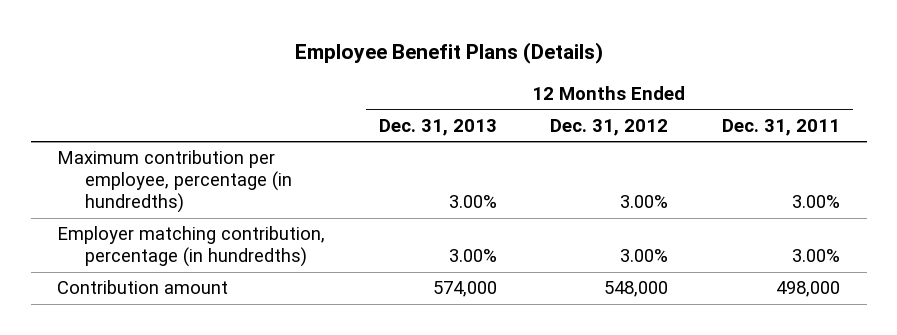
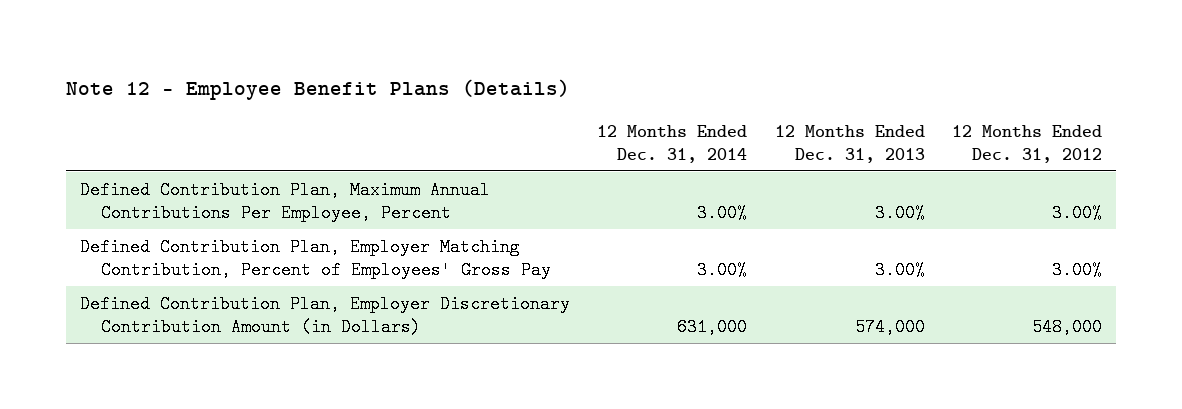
- Employee Benefit Plans (Details)
+ Note 12 - Employee Benefit Plans (Details)
- | 12 Months Ended Dec. 31, 2013 | 12 Months Ended Dec. 31, 2012 | 12 Months Ended Dec. 31, 2011
+ | 12 Months Ended Dec. 31, 2014 | 12 Months Ended Dec. 31, 2013 | 12 Months Ended Dec. 31, 2012
- Maximum contribution per employee, percentage (in hundredths) | 3.00% | 3.00% | 3.00%
- Employer matching contribution, percentage (in hundredths) | 3.00% | 3.00% | 3.00%
- Contribution amount | 574,000 | 548,000 | 498,000
+ Defined Contribution Plan, Maximum Annual Contributions Per Employee, Percent | 3.00% | 3.00% | 3.00%
+ Defined Contribution Plan, Employer Matching Contribution, Percent of Employees' Gross Pay | 3.00% | 3.00% | 3.00%
+ Defined Contribution Plan, Employer Discretionary Contribution Amount (in Dollars) | 631,000 | 574,000 | 548,000

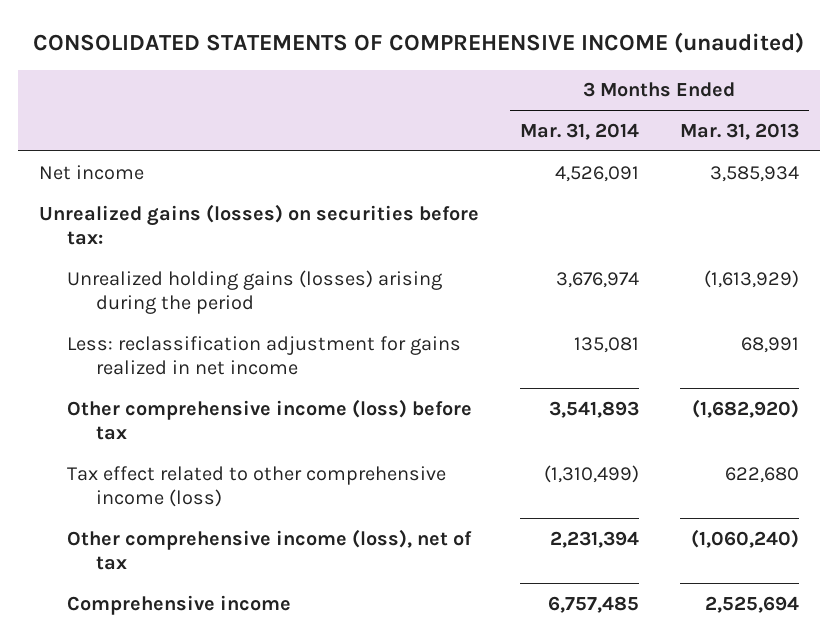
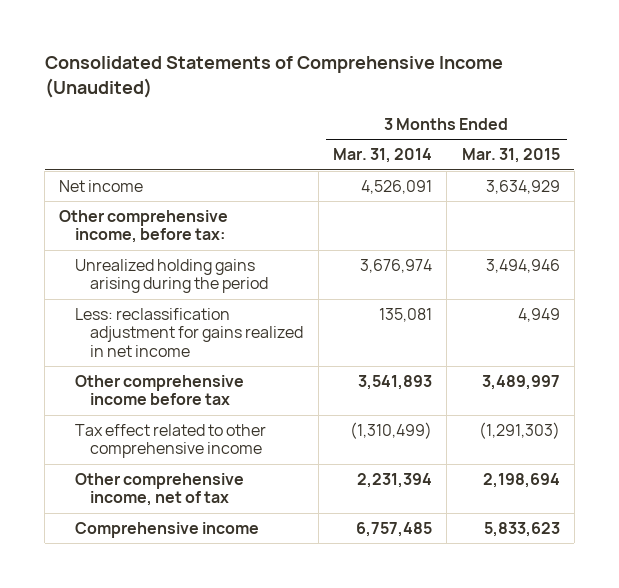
- CONSOLIDATED STATEMENTS OF COMPREHENSIVE INCOME (unaudited)
+ Consolidated Statements of Comprehensive Income (Unaudited)
- | 3 Months Ended Mar. 31, 2014 | 3 Months Ended Mar. 31, 2013
+ | 3 Months Ended Mar. 31, 2014 | 3 Months Ended Mar. 31, 2015
- Unrealized gains (losses) on securities before tax:
- Unrealized holding gains (losses) arising during the period | 3,676,974 | (1,613,929)
+ Other comprehensive income, before tax:
+ Unrealized holding gains arising during the period | 3,676,974 | 3,494,946
- Other comprehensive income (loss) before tax | 3,541,893 | (1,682,920)
- Tax effect related to other comprehensive income (loss) | (1,310,499) | 622,680
- Other comprehensive income (loss), net of tax | 2,231,394 | (1,060,240)
+ Other comprehensive income before tax | 3,541,893 | 3,489,997
+ Tax effect related to other comprehensive income | (1,310,499) | (1,291,303)
+ Other comprehensive income, net of tax | 2,231,394 | 2,198,694

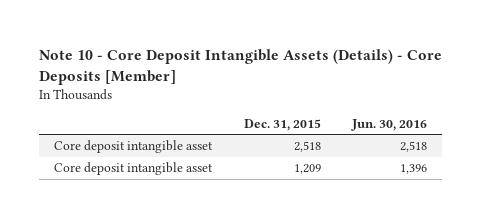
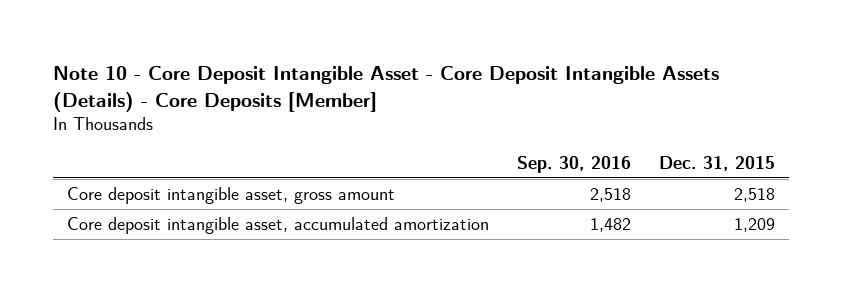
- Note 10 - Core Deposit Intangible Assets (Details) - Core Deposits [Member]
+ Note 10 - Core Deposit Intangible Asset - Core Deposit Intangible Assets (Details) - Core Deposits [Member]
- | Dec. 31, 2015 | Jun. 30, 2016
+ | Sep. 30, 2016 | Dec. 31, 2015
- Core deposit intangible asset | 2,518 | 2,518
- Core deposit intangible asset | 1,209 | 1,396
+ Core deposit intangible asset, gross amount | 2,518 | 2,518
+ Core deposit intangible asset, accumulated amortization | 1,482 | 1,209

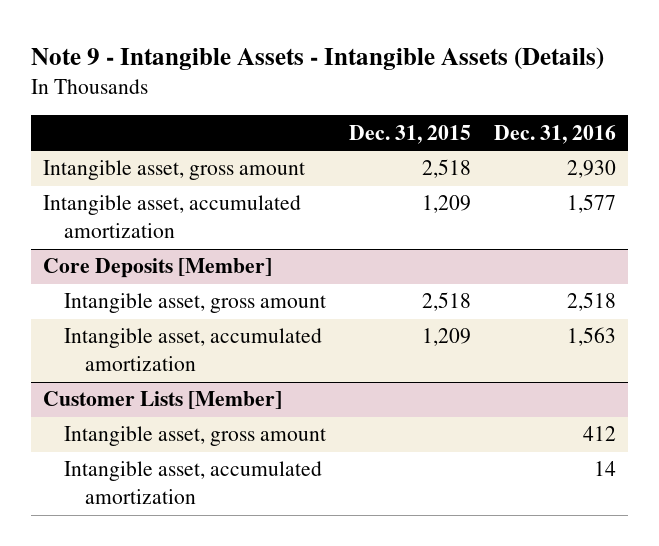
- Note 10 - Core Deposit Intangible Asset - Core Deposit Intangible Assets (Details) - Core Deposits [Member]
+ Note 9 - Intangible Assets - Intangible Assets (Details)
- | Sep. 30, 2016 | Dec. 31, 2015
+ | Dec. 31, 2015 | Dec. 31, 2016
- Core deposit intangible asset, gross amount | 2,518 | 2,518
- Core deposit intangible asset, accumulated amortization | 1,482 | 1,209
+ Intangible asset, gross amount | 2,518 | 2,930
+ Intangible asset, accumulated amortization | 1,209 | 1,577
+ Core Deposits [Member]
+ Intangible asset, gross amount | 2,518 | 2,518
+ Intangible asset, accumulated amortization | 1,209 | 1,563
+ Customer Lists [Member]
+ Intangible asset, gross amount | | 412
+ Intangible asset, accumulated amortization | | 14

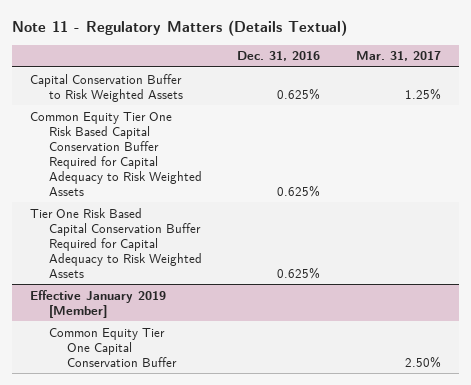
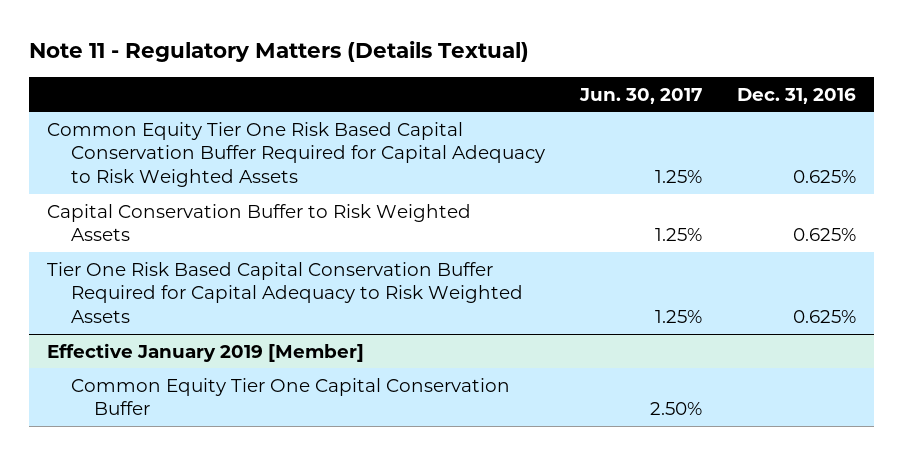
- | Dec. 31, 2016 | Mar. 31, 2017
+ | Jun. 30, 2017 | Dec. 31, 2016
moved down: Capital Conservation Buffer to Risk Weighted Assets | 1.25% | 0.625%

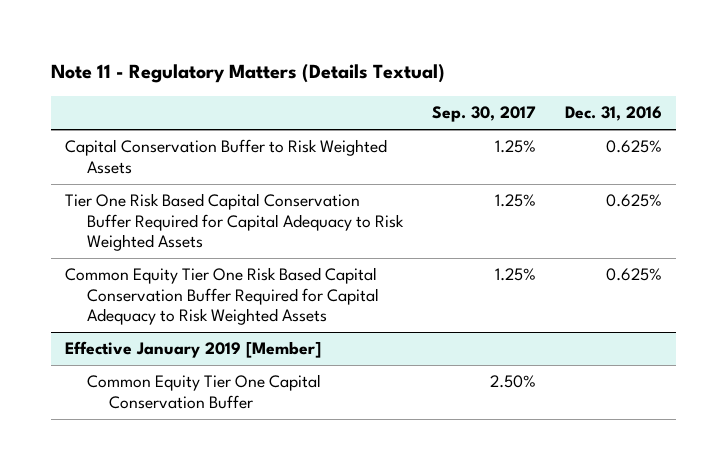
- | Jun. 30, 2017 | Dec. 31, 2016
+ | Sep. 30, 2017 | Dec. 31, 2016
moved down: Common Equity Tier One Risk Based Capital Conservation Buffer Required for Capital Adequacy to Risk Weighted Assets | 1.25% | 0.625%

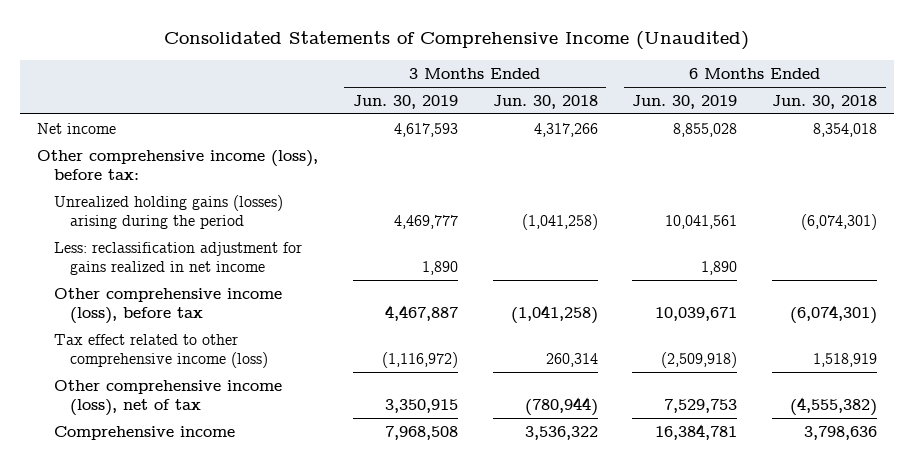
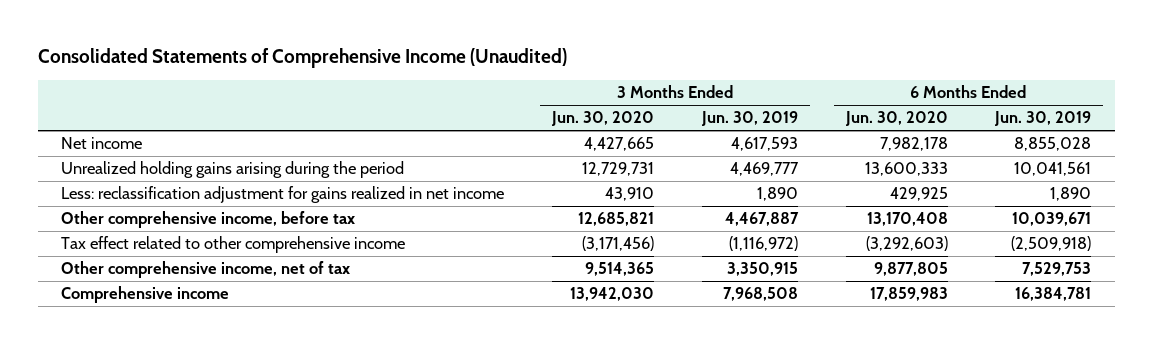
- | 3 Months Ended Jun. 30, 2019 | 3 Months Ended Jun. 30, 2018 | 6 Months Ended Jun. 30, 2019 | 6 Months Ended Jun. 30, 2018
+ | 3 Months Ended Jun. 30, 2020 | 3 Months Ended Jun. 30, 2019 | 6 Months Ended Jun. 30, 2020 | 6 Months Ended Jun. 30, 2019
- Other comprehensive income (loss), before tax:
- Unrealized holding gains (losses) arising during the period | 4,469,777 | (1,041,258) | 10,041,561 | (6,074,301)
+ Unrealized holding gains arising during the period | 12,729,731 | 4,469,777 | 13,600,333 | 10,041,561
- Other comprehensive income (loss), before tax | 4,467,887 | (1,041,258) | 10,039,671 | (6,074,301)
- Tax effect related to other comprehensive income (loss) | (1,116,972) | 260,314 | (2,509,918) | 1,518,919
- Other comprehensive income (loss), net of tax | 3,350,915 | (780,944) | 7,529,753 | (4,555,382)
+ Other comprehensive income, before tax | 12,685,821 | 4,467,887 | 13,170,408 | 10,039,671
+ Tax effect related to other comprehensive income | (3,171,456) | (1,116,972) | (3,292,603) | (2,509,918)
+ Other comprehensive income, net of tax | 9,514,365 | 3,350,915 | 9,877,805 | 7,529,753

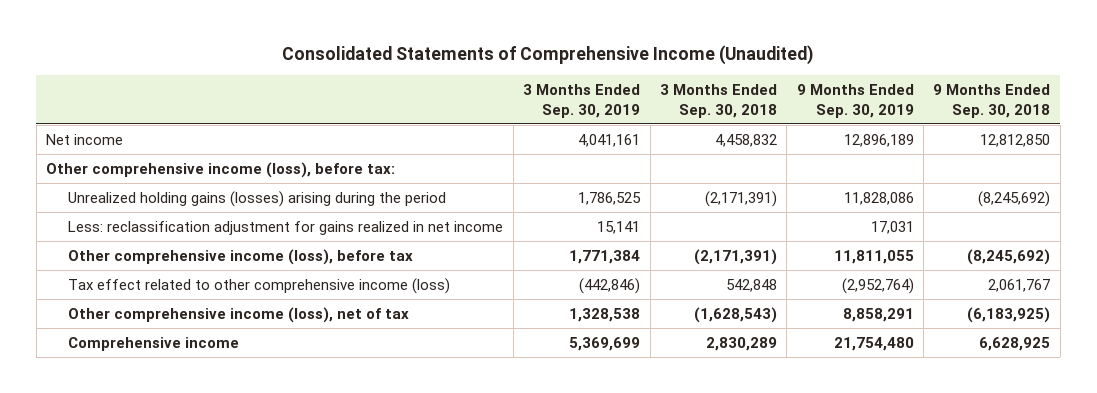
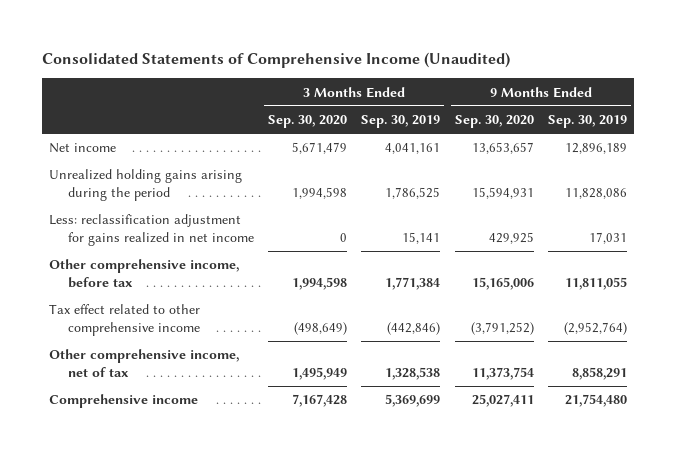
- | 3 Months Ended Sep. 30, 2019 | 3 Months Ended Sep. 30, 2018 | 9 Months Ended Sep. 30, 2019 | 9 Months Ended Sep. 30, 2018
+ | 3 Months Ended Sep. 30, 2020 | 3 Months Ended Sep. 30, 2019 | 9 Months Ended Sep. 30, 2020 | 9 Months Ended Sep. 30, 2019
- Other comprehensive income (loss), before tax:
- Unrealized holding gains (losses) arising during the period | 1,786,525 | (2,171,391) | 11,828,086 | (8,245,692)
+ Unrealized holding gains arising during the period | 1,994,598 | 1,786,525 | 15,594,931 | 11,828,086
- Other comprehensive income (loss), before tax | 1,771,384 | (2,171,391) | 11,811,055 | (8,245,692)
- Tax effect related to other comprehensive income (loss) | (442,846) | 542,848 | (2,952,764) | 2,061,767
- Other comprehensive income (loss), net of tax | 1,328,538 | (1,628,543) | 8,858,291 | (6,183,925)
+ Other comprehensive income, before tax | 1,994,598 | 1,771,384 | 15,165,006 | 11,811,055
+ Tax effect related to other comprehensive income | (498,649) | (442,846) | (3,791,252) | (2,952,764)
+ Other comprehensive income, net of tax | 1,495,949 | 1,328,538 | 11,373,754 | 8,858,291

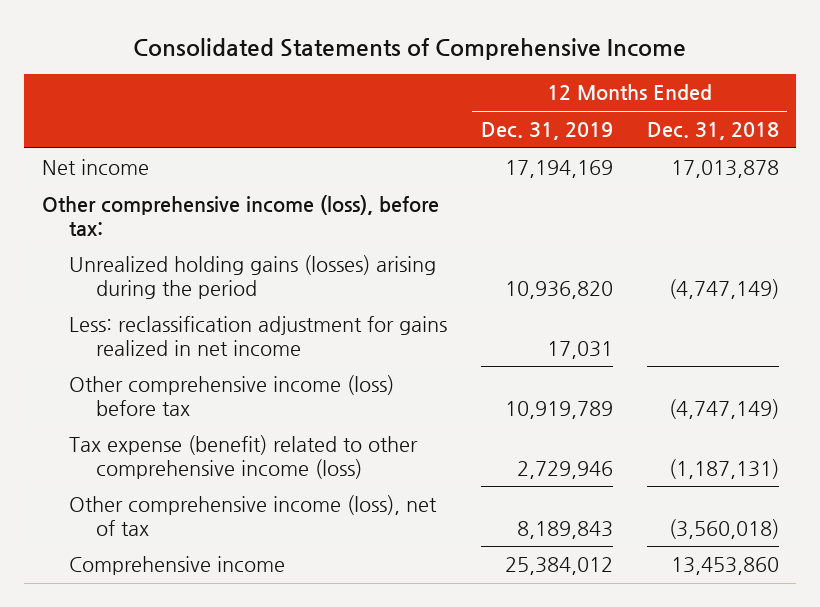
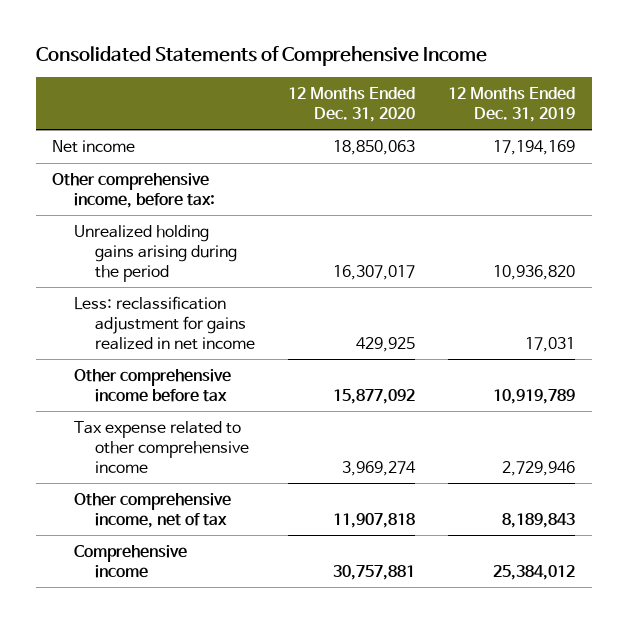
- | 12 Months Ended Dec. 31, 2019 | 12 Months Ended Dec. 31, 2018
+ | 12 Months Ended Dec. 31, 2020 | 12 Months Ended Dec. 31, 2019
- Other comprehensive income (loss), before tax:
- Unrealized holding gains (losses) arising during the period | 10,936,820 | (4,747,149)
+ Other comprehensive income, before tax:
+ Unrealized holding gains arising during the period | 16,307,017 | 10,936,820
- Other comprehensive income (loss) before tax | 10,919,789 | (4,747,149)
- Tax expense (benefit) related to other comprehensive income (loss) | 2,729,946 | (1,187,131)
- Other comprehensive income (loss), net of tax | 8,189,843 | (3,560,018)
+ Other comprehensive income before tax | 15,877,092 | 10,919,789
+ Tax expense related to other comprehensive income | 3,969,274 | 2,729,946
+ Other comprehensive income, net of tax | 11,907,818 | 8,189,843

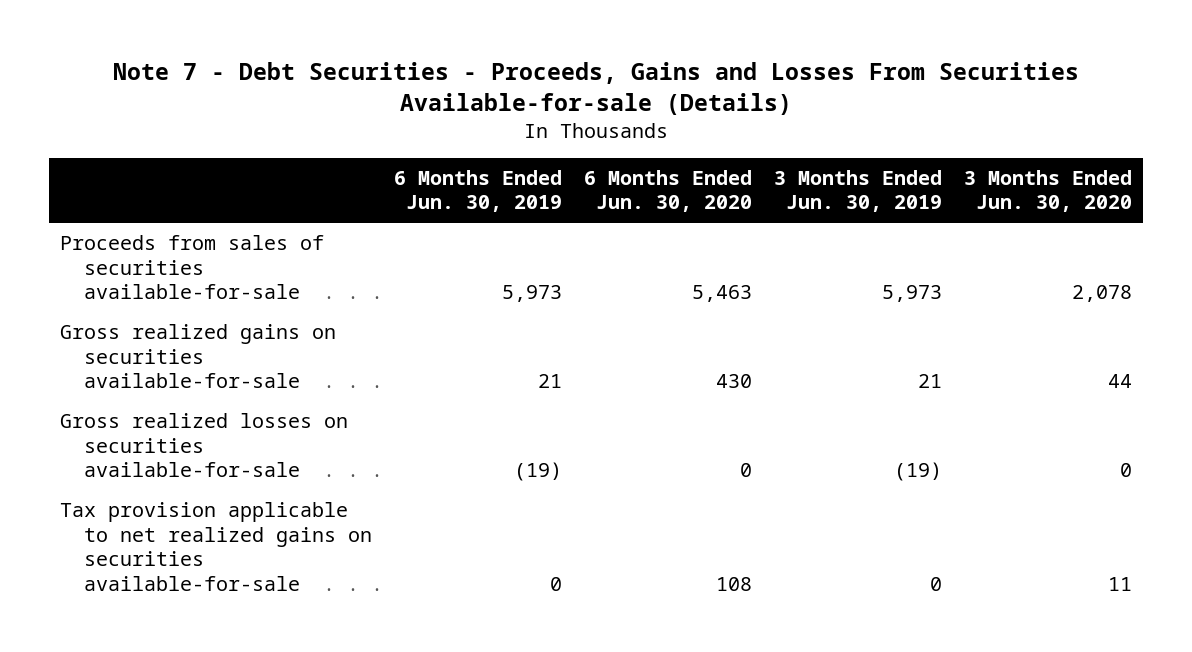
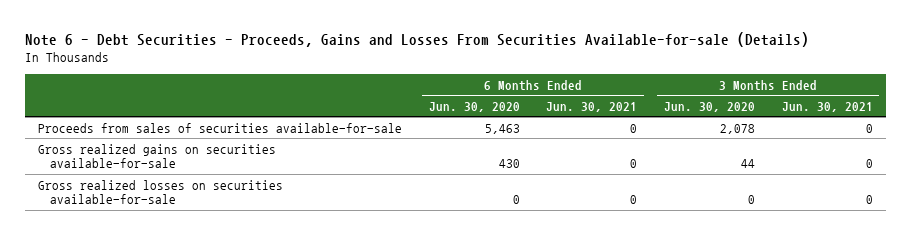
- Note 7 - Debt Securities - Proceeds, Gains and Losses From Securities Available-for-sale (Details)
+ Note 6 - Debt Securities - Proceeds, Gains and Losses From Securities Available-for-sale (Details)
- | 6 Months Ended Jun. 30, 2019 | 6 Months Ended Jun. 30, 2020 | 3 Months Ended Jun. 30, 2019 | 3 Months Ended Jun. 30, 2020
+ | 6 Months Ended Jun. 30, 2020 | 6 Months Ended Jun. 30, 2021 | 3 Months Ended Jun. 30, 2020 | 3 Months Ended Jun. 30, 2021
- Tax provision applicable to net realized gains on securities available-for-sale | 0 | 108 | 0 | 11

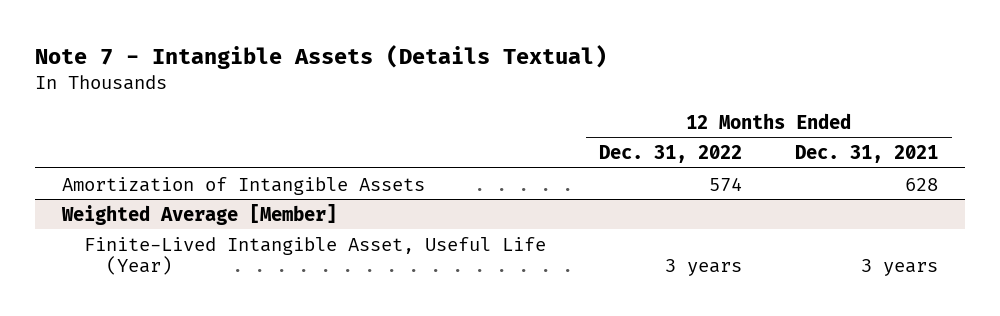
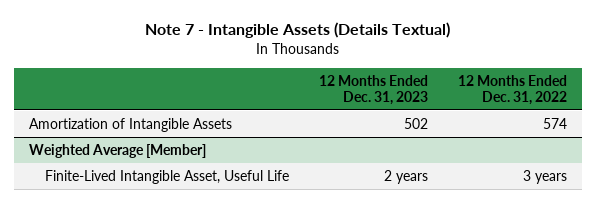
- | 12 Months Ended Dec. 31, 2022 | 12 Months Ended Dec. 31, 2021
+ | 12 Months Ended Dec. 31, 2023 | 12 Months Ended Dec. 31, 2022
@ Weighted Average [Member]
- Finite-Lived Intangible Asset, Useful Life (Year) | 3 years | 3 years
+ Finite-Lived Intangible Asset, Useful Life | 2 years | 3 years

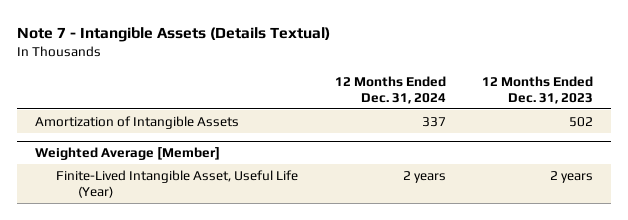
- | 12 Months Ended Dec. 31, 2023 | 12 Months Ended Dec. 31, 2022
+ | 12 Months Ended Dec. 31, 2024 | 12 Months Ended Dec. 31, 2023
@ Weighted Average [Member]
- Finite-Lived Intangible Asset, Useful Life | 2 years | 3 years
+ Finite-Lived Intangible Asset, Useful Life (Year) | 2 years | 2 years

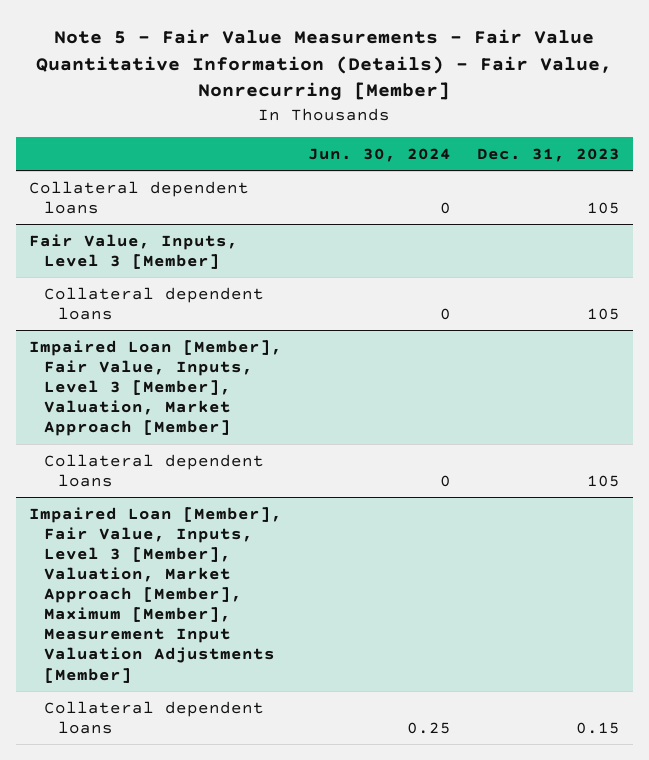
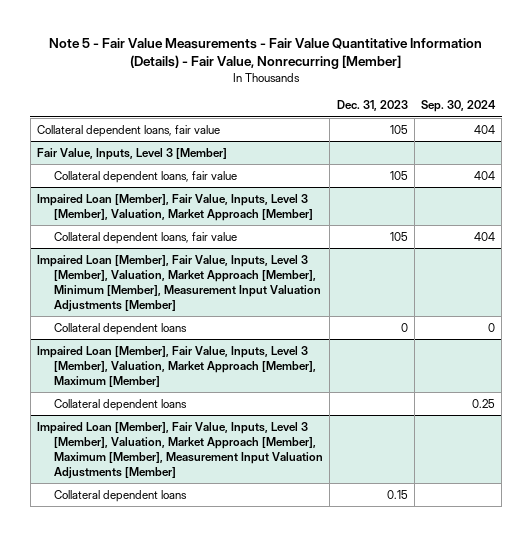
- | Jun. 30, 2024 | Dec. 31, 2023
+ | Dec. 31, 2023 | Sep. 30, 2024
- Collateral dependent loans | 0 | 105
+ Collateral dependent loans, fair value | 105 | 404
@ Fair Value, Inputs, Level 3 [Member]
- Collateral dependent loans | 0 | 105
+ Collateral dependent loans, fair value | 105 | 404
@ Impaired Loan [Member], Fair Value, Inputs, Level 3 [Member], Valuation, Market Approach [Member]
- Collateral dependent loans | 0 | 105
+ Collateral dependent loans, fair value | 105 | 404
+ Impaired Loan [Member], Fair Value, Inputs, Level 3 [Member], Valuation, Market Approach [Member], Minimum [Member], Measurement Input Valuation Adjustments [Member]
+ Collateral dependent loans | 0 | 0
+ Impaired Loan [Member], Fair Value, Inputs, Level 3 [Member], Valuation, Market Approach [Member], Maximum [Member]
+ Collateral dependent loans | | 0.25

